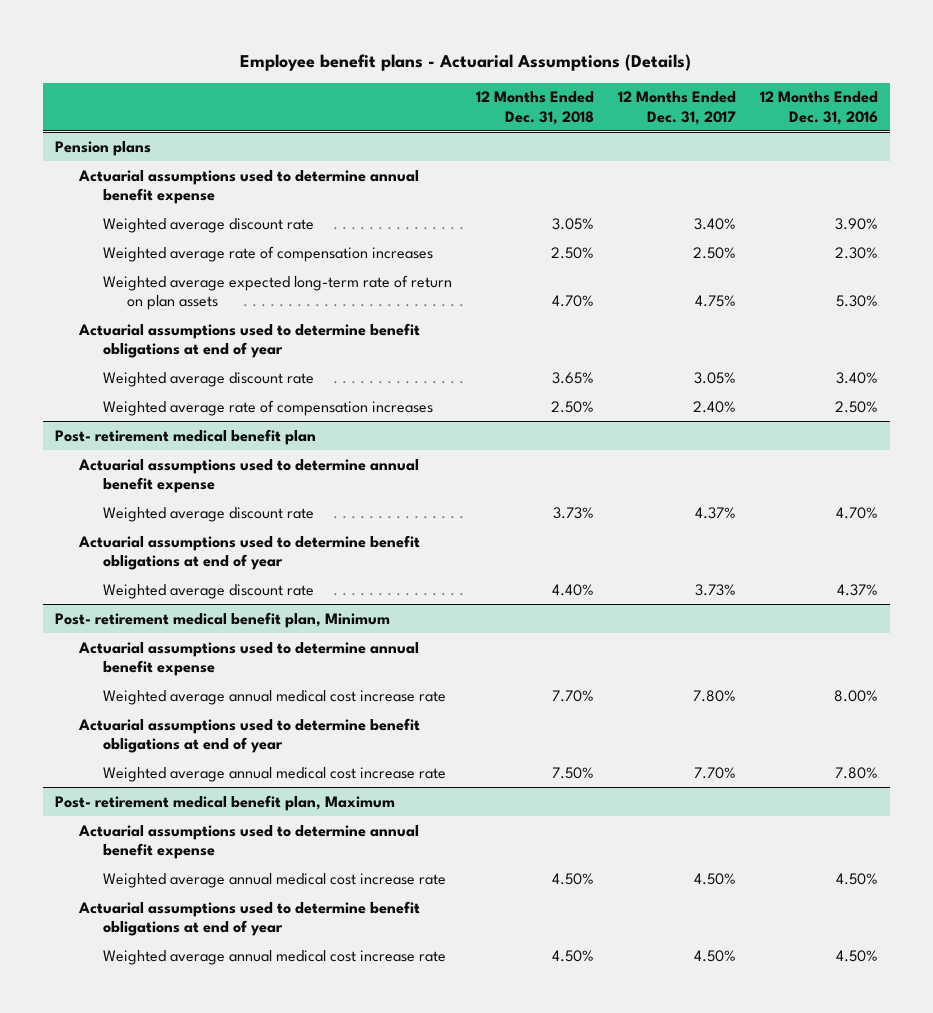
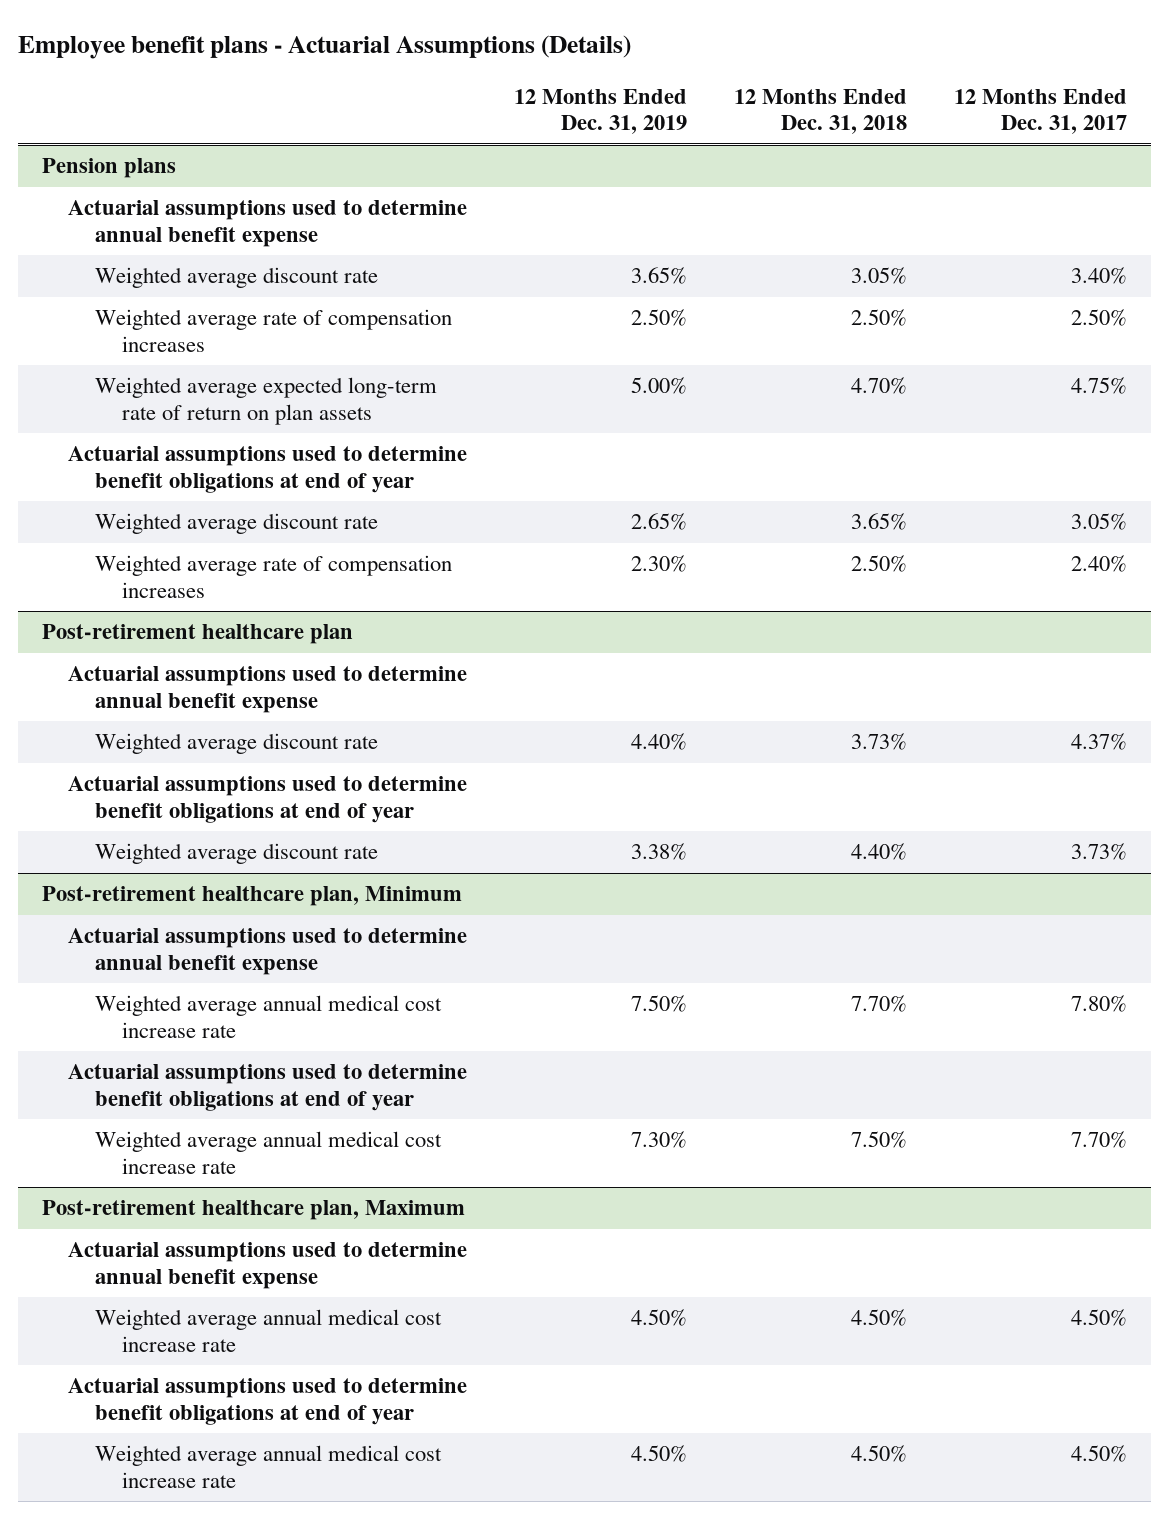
- | 12 Months Ended Dec. 31, 2018 | 12 Months Ended Dec. 31, 2017 | 12 Months Ended Dec. 31, 2016
+ | 12 Months Ended Dec. 31, 2019 | 12 Months Ended Dec. 31, 2018 | 12 Months Ended Dec. 31, 2017
- Post- retirement medical benefit plan
+ Post-retirement healthcare plan
- Post- retirement medical benefit plan, Minimum
+ Post-retirement healthcare plan, Minimum
- Post- retirement medical benefit plan, Maximum
+ Post-retirement healthcare plan, Maximum

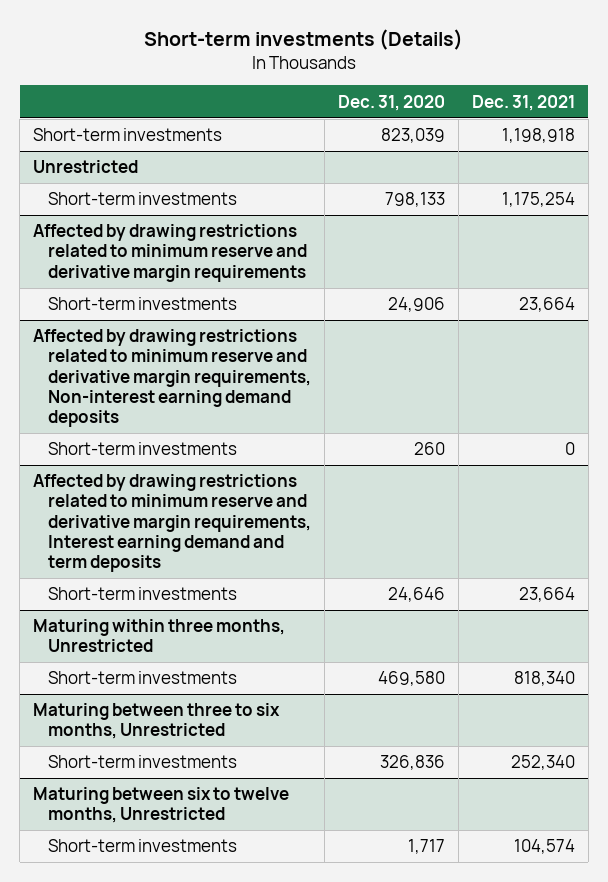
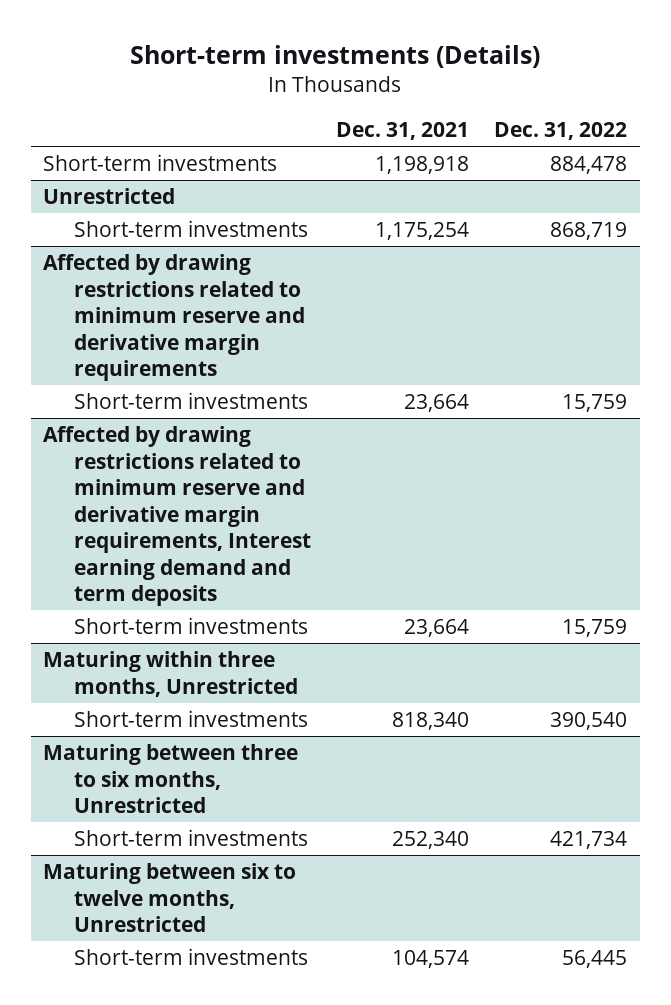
- | Dec. 31, 2020 | Dec. 31, 2021
+ | Dec. 31, 2021 | Dec. 31, 2022
- Affected by drawing restrictions related to minimum reserve and derivative margin requirements, Non-interest earning demand deposits
- Short-term investments | 260 | 0

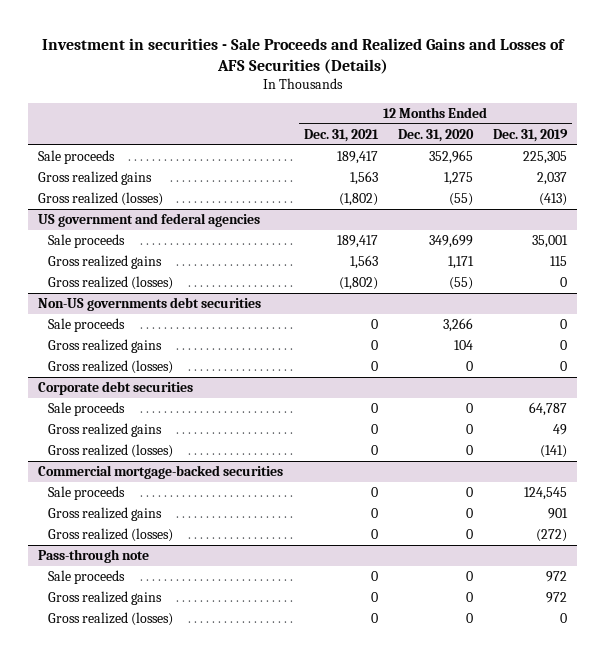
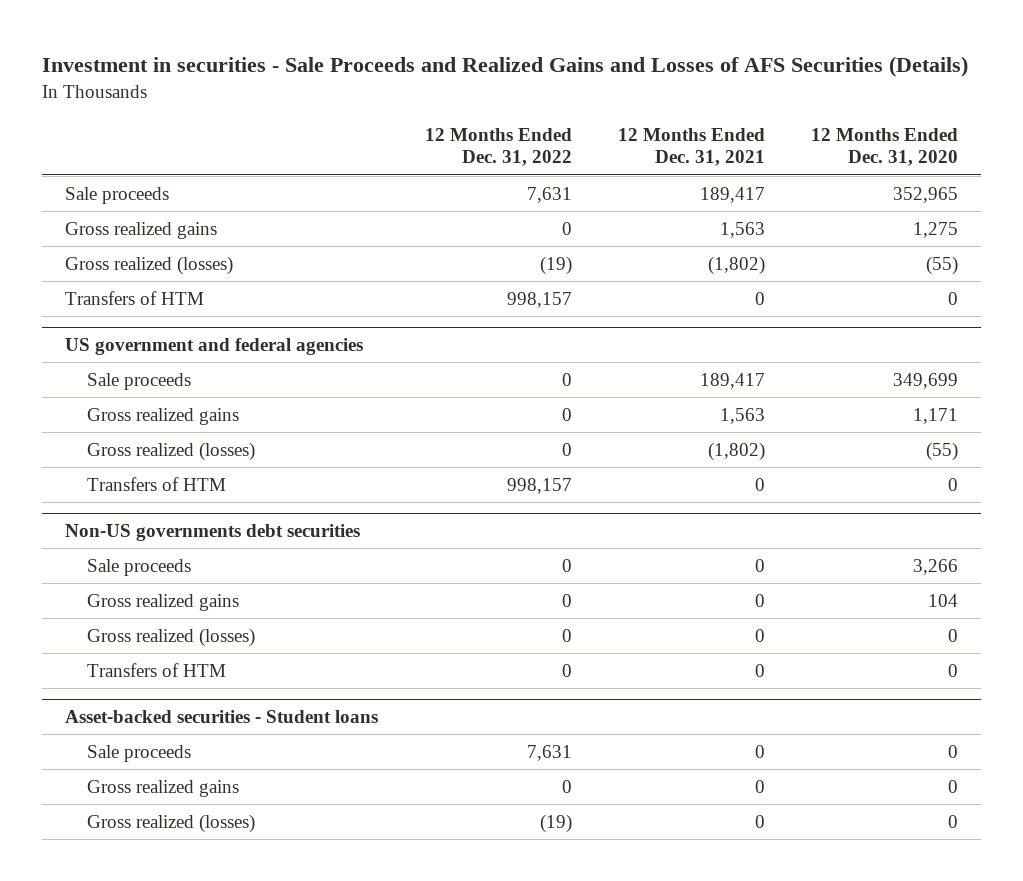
- | 12 Months Ended Dec. 31, 2021 | 12 Months Ended Dec. 31, 2020 | 12 Months Ended Dec. 31, 2019
+ | 12 Months Ended Dec. 31, 2022 | 12 Months Ended Dec. 31, 2021 | 12 Months Ended Dec. 31, 2020
+ Transfers of HTM | 998,157 | 0 | 0
@ US government and federal agencies
+ Transfers of HTM | 998,157 | 0 | 0
- Corporate debt securities
- Sale proceeds | 0 | 0 | 64,787
- Gross realized gains | 0 | 0 | 49
- Gross realized (losses) | 0 | 0 | (141)
- Commercial mortgage-backed securities
- Sale proceeds | 0 | 0 | 124,545
- Gross realized gains | 0 | 0 | 901
- Gross realized (losses) | 0 | 0 | (272)
- Pass-through note
@ Non-US governments debt securities
+ Transfers of HTM | 0 | 0 | 0
+ Asset-backed securities - Student loans

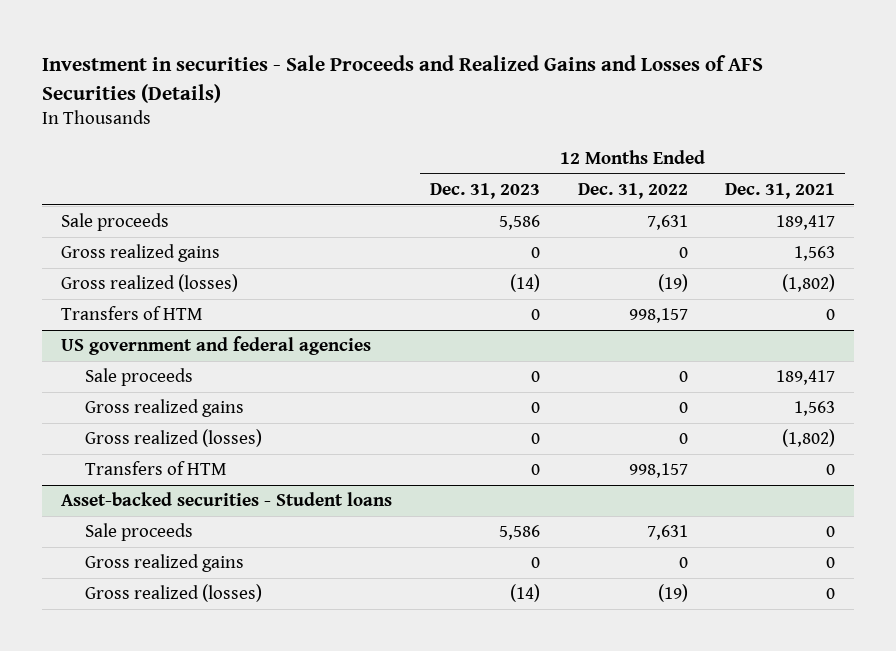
- | 12 Months Ended Dec. 31, 2022 | 12 Months Ended Dec. 31, 2021 | 12 Months Ended Dec. 31, 2020
+ | 12 Months Ended Dec. 31, 2023 | 12 Months Ended Dec. 31, 2022 | 12 Months Ended Dec. 31, 2021
- Non-US governments debt securities
- Sale proceeds | 0 | 0 | 3,266
- Gross realized gains | 0 | 0 | 104
- Gross realized (losses) | 0 | 0 | 0
- Transfers of HTM | 0 | 0 | 0

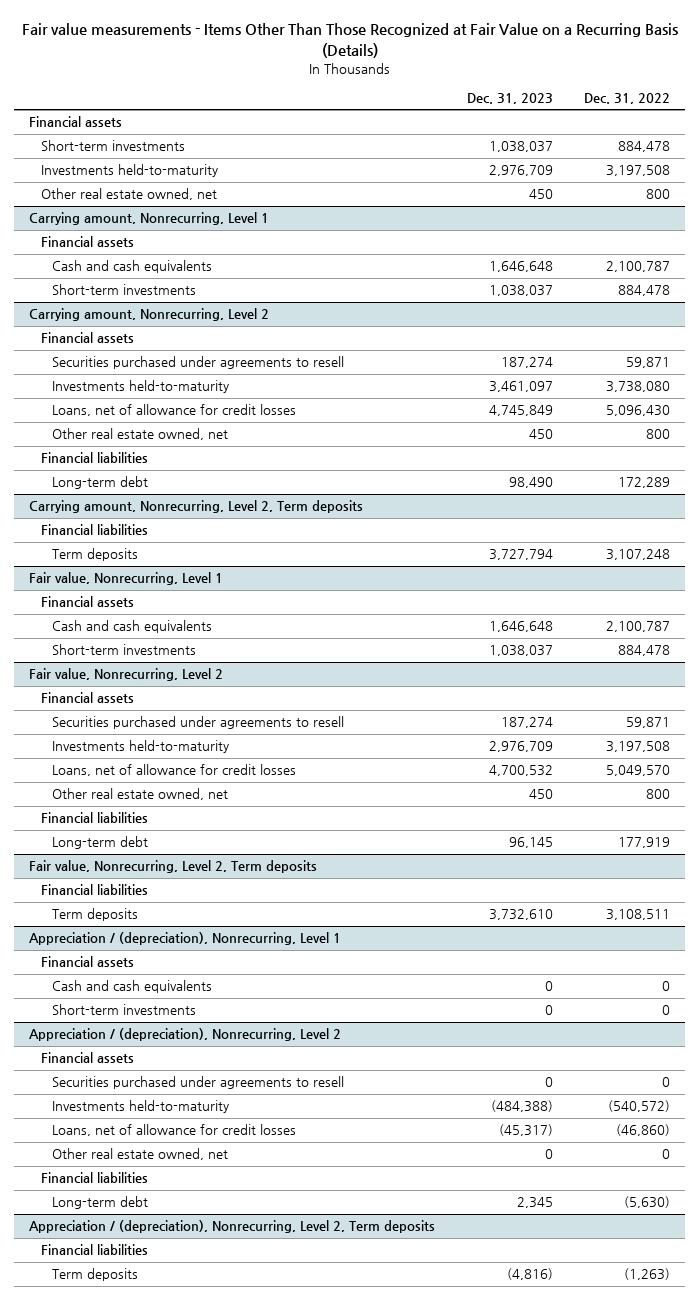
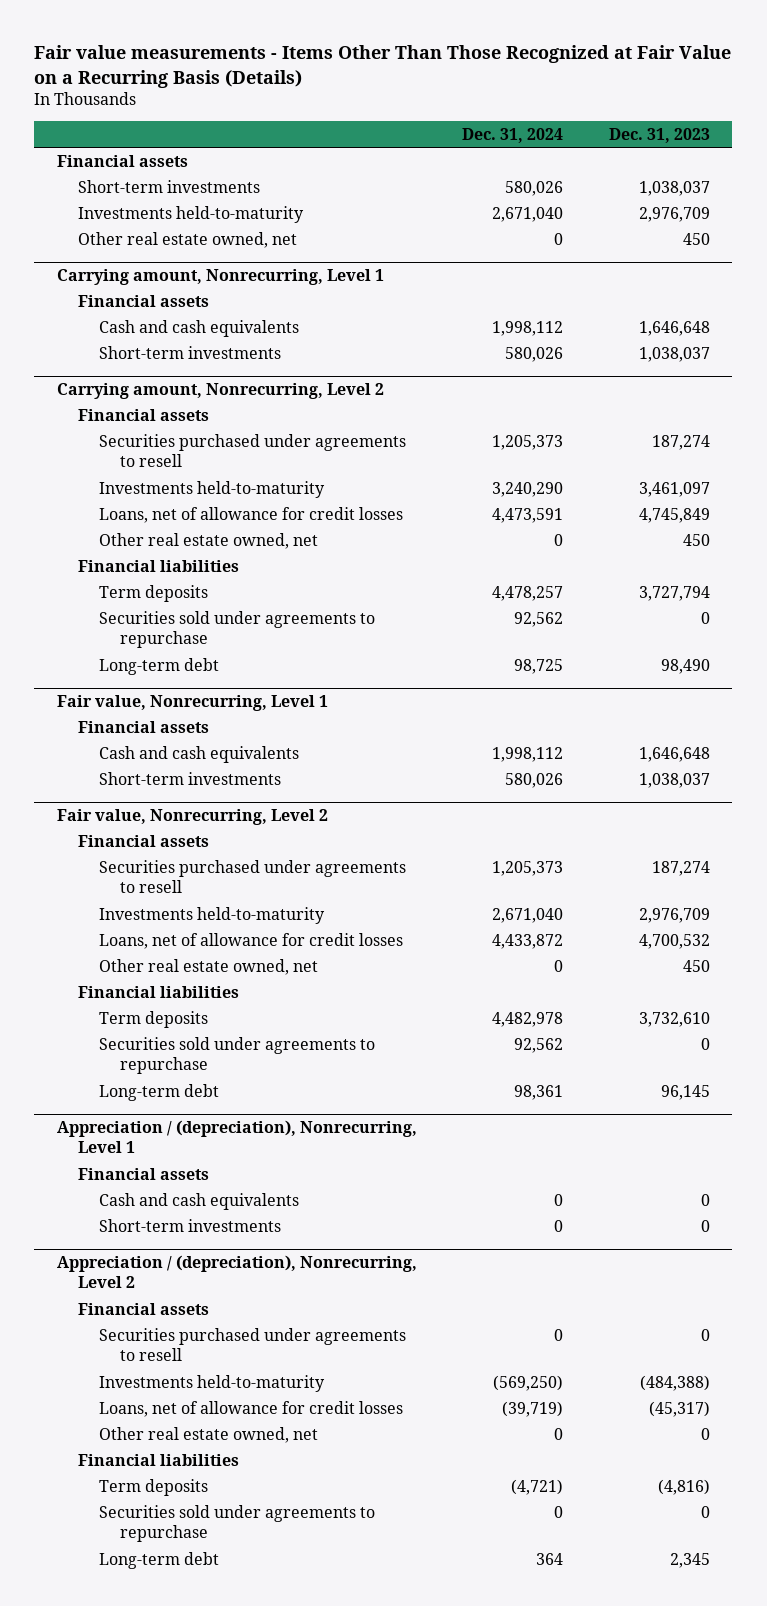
- | Dec. 31, 2023 | Dec. 31, 2022
+ | Dec. 31, 2024 | Dec. 31, 2023
- Carrying amount, Nonrecurring, Level 2, Term deposits
- Financial liabilities
@ Carrying amount, Nonrecurring, Level 2
+ Securities sold under agreements to repurchase | 92,562 | 0
moved down: Long-term debt | 98,725 | 98,490
- Fair value, Nonrecurring, Level 2, Term deposits
- Financial liabilities
@ Fair value, Nonrecurring, Level 2
+ Securities sold under agreements to repurchase | 92,562 | 0
moved down: Long-term debt | 98,361 | 96,145
- Appreciation / (depreciation), Nonrecurring, Level 2, Term deposits
- Financial liabilities
@ Appreciation / (depreciation), Nonrecurring, Level 2
+ Securities sold under agreements to repurchase | 0 | 0
moved down: Long-term debt | 364 | 2,345

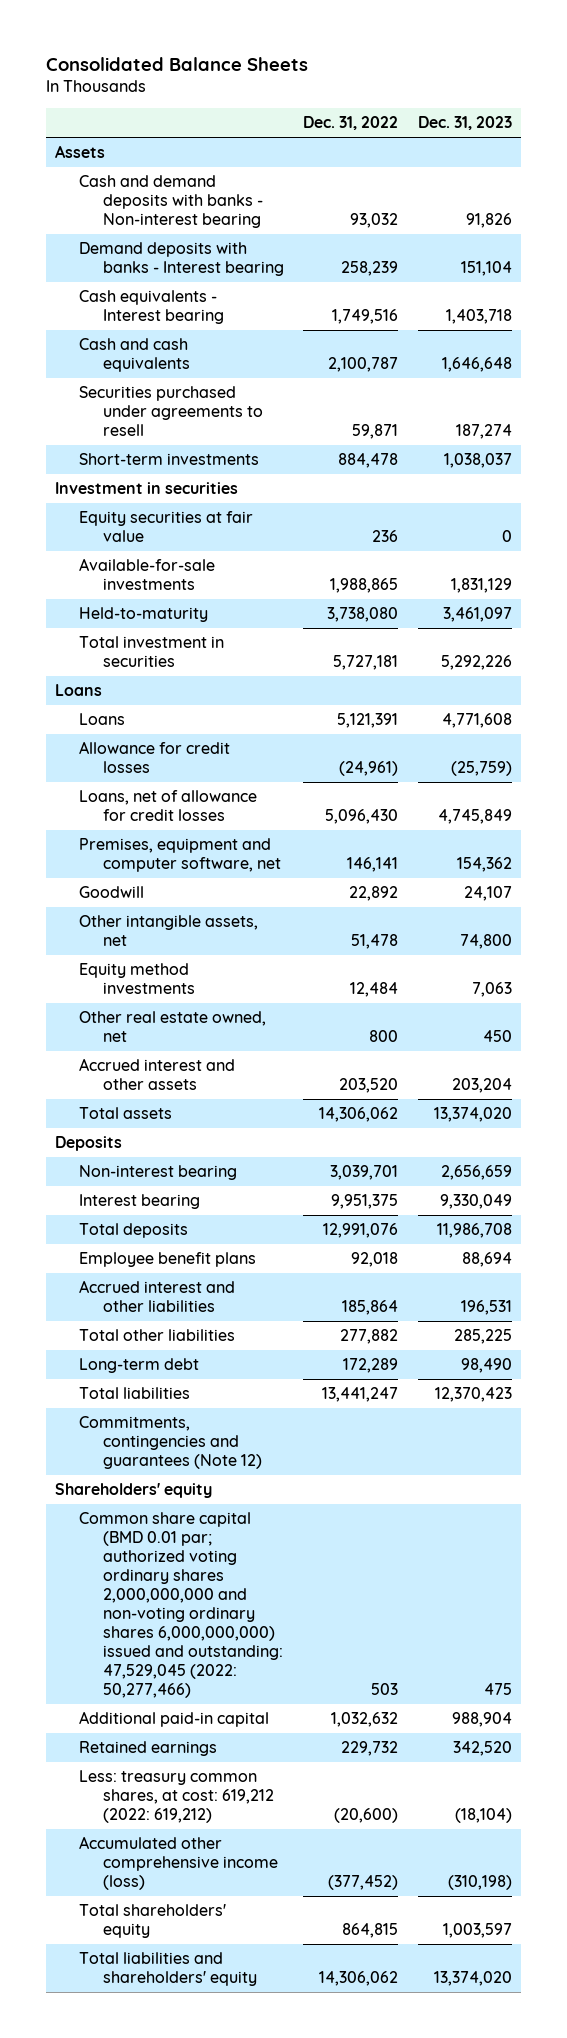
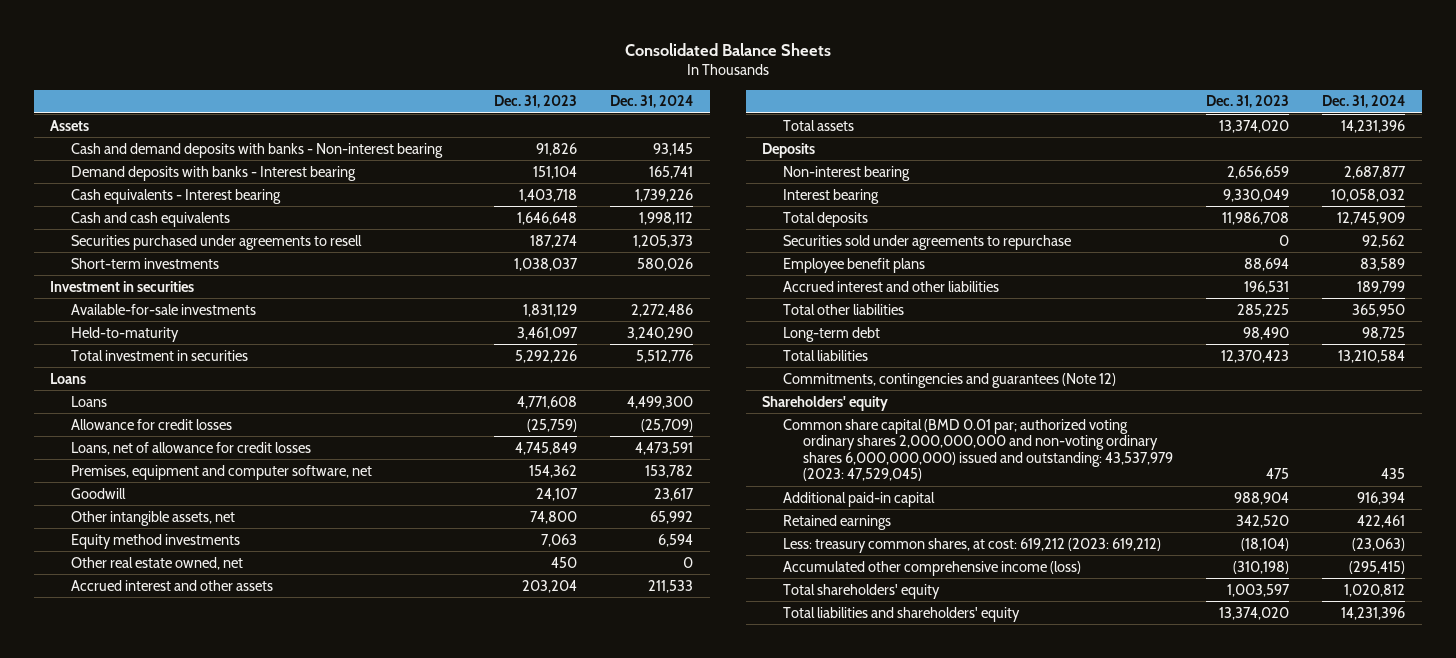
- | Dec. 31, 2022 | Dec. 31, 2023
+ | Dec. 31, 2023 | Dec. 31, 2024
- Equity securities at fair value | 236 | 0
+ Securities sold under agreements to repurchase | 0 | 92,562
- Common share capital (BMD 0.01 par; authorized voting ordinary shares 2,000,000,000 and non-voting ordinary shares 6,000,000,000) issued and outstanding: 47,529,045 (2022: 50,277,466) | 503 | 475
+ Common share capital (BMD 0.01 par; authorized voting ordinary shares 2,000,000,000 and non-voting ordinary shares 6,000,000,000) issued and outstanding: 43,537,979 (2023: 47,529,045) | 475 | 435
- Less: treasury common shares, at cost: 619,212 (2022: 619,212) | (20,600) | (18,104)
+ Less: treasury common shares, at cost: 619,212 (2023: 619,212) | (18,104) | (23,063)

